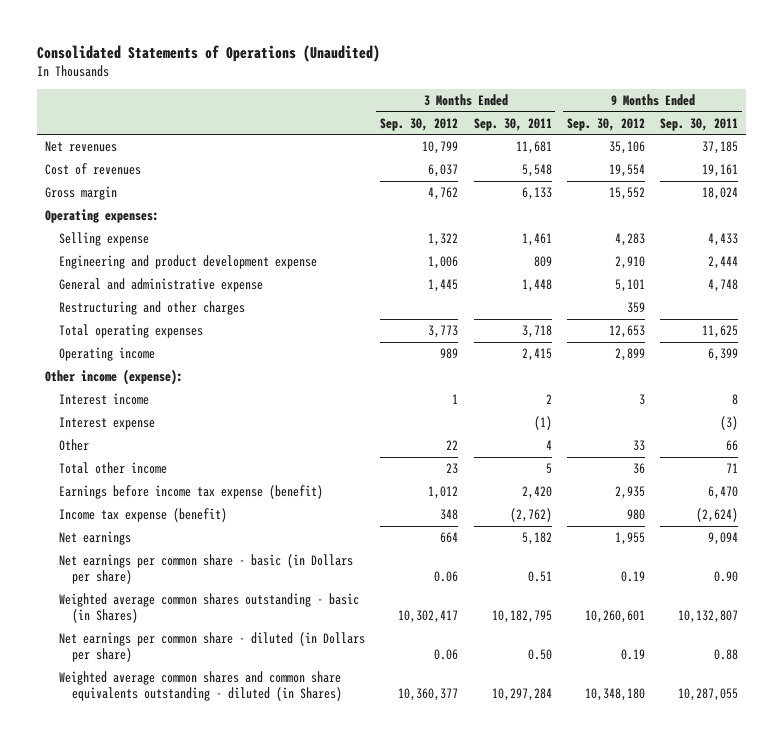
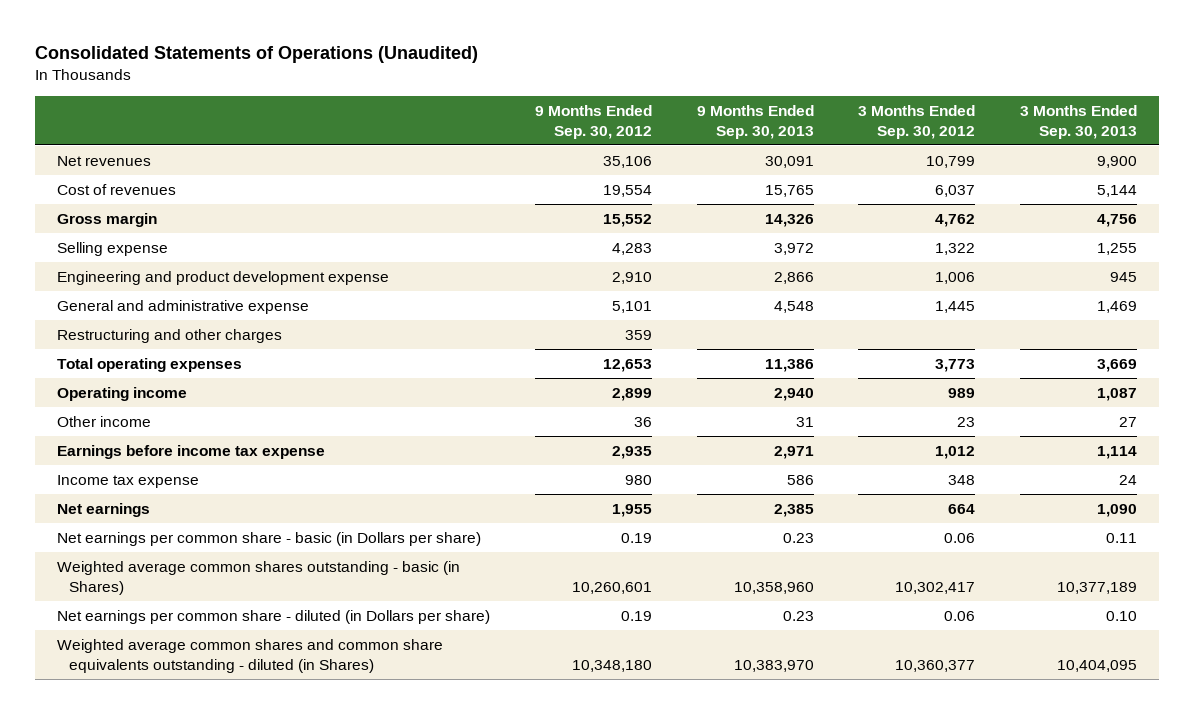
- | 3 Months Ended Sep. 30, 2012 | 3 Months Ended Sep. 30, 2011 | 9 Months Ended Sep. 30, 2012 | 9 Months Ended Sep. 30, 2011
+ | 9 Months Ended Sep. 30, 2012 | 9 Months Ended Sep. 30, 2013 | 3 Months Ended Sep. 30, 2012 | 3 Months Ended Sep. 30, 2013
- Operating expenses:
- Other income (expense):
- Interest income | 1 | 2 | 3 | 8
- Interest expense | | (1) | | (3)
- Other | 22 | 4 | 33 | 66
- Total other income | 23 | 5 | 36 | 71
- Earnings before income tax expense (benefit) | 1,012 | 2,420 | 2,935 | 6,470
- Income tax expense (benefit) | 348 | (2,762) | 980 | (2,624)
+ Other income | 36 | 31 | 23 | 27
+ Earnings before income tax expense | 2,935 | 2,971 | 1,012 | 1,114
+ Income tax expense | 980 | 586 | 348 | 24

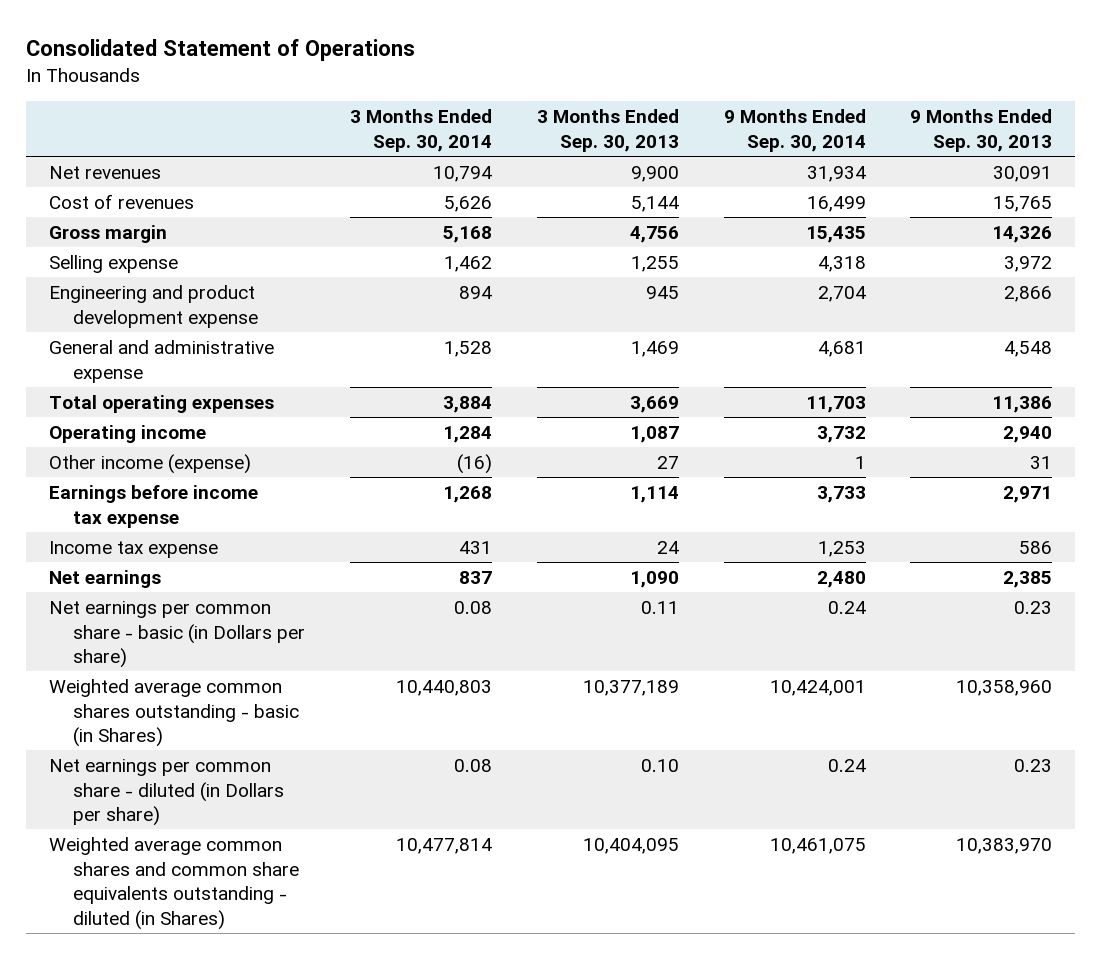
- Consolidated Statements of Operations (Unaudited)
+ Consolidated Statement of Operations
- | 9 Months Ended Sep. 30, 2012 | 9 Months Ended Sep. 30, 2013 | 3 Months Ended Sep. 30, 2012 | 3 Months Ended Sep. 30, 2013
+ | 3 Months Ended Sep. 30, 2014 | 3 Months Ended Sep. 30, 2013 | 9 Months Ended Sep. 30, 2014 | 9 Months Ended Sep. 30, 2013
- Restructuring and other charges | 359 | | |
- Other income | 36 | 31 | 23 | 27
+ Other income (expense) | (16) | 27 | 1 | 31

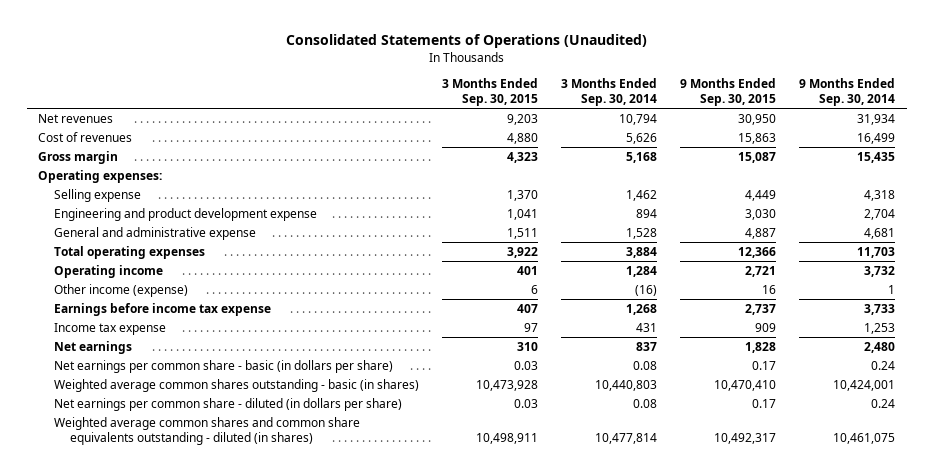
- Consolidated Statement of Operations
+ Consolidated Statements of Operations (Unaudited)
- | 3 Months Ended Sep. 30, 2014 | 3 Months Ended Sep. 30, 2013 | 9 Months Ended Sep. 30, 2014 | 9 Months Ended Sep. 30, 2013
+ | 3 Months Ended Sep. 30, 2015 | 3 Months Ended Sep. 30, 2014 | 9 Months Ended Sep. 30, 2015 | 9 Months Ended Sep. 30, 2014
+ Operating expenses:
- Net earnings per common share - basic (in Dollars per share) | 0.08 | 0.11 | 0.24 | 0.23
- Weighted average common shares outstanding - basic (in Shares) | 10,440,803 | 10,377,189 | 10,424,001 | 10,358,960
- Net earnings per common share - diluted (in Dollars per share) | 0.08 | 0.10 | 0.24 | 0.23
- Weighted average common shares and common share equivalents outstanding - diluted (in Shares) | 10,477,814 | 10,404,095 | 10,461,075 | 10,383,970
+ Net earnings per common share - basic (in dollars per share) | 0.03 | 0.08 | 0.17 | 0.24
+ Weighted average common shares outstanding - basic (in shares) | 10,473,928 | 10,440,803 | 10,470,410 | 10,424,001
+ Net earnings per common share - diluted (in dollars per share) | 0.03 | 0.08 | 0.17 | 0.24
+ Weighted average common shares and common share equivalents outstanding - diluted (in shares) | 10,498,911 | 10,477,814 | 10,492,317 | 10,461,075

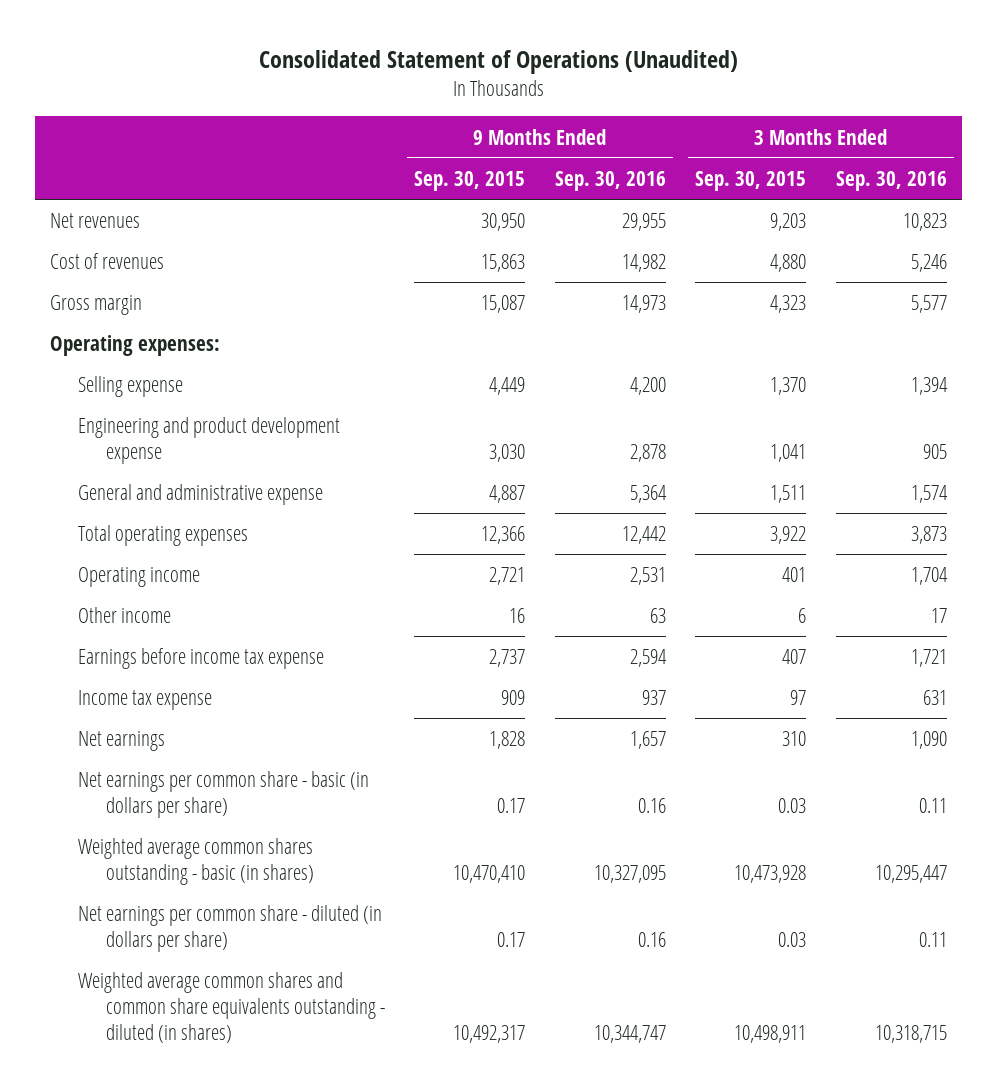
- Consolidated Statements of Operations (Unaudited)
+ Consolidated Statement of Operations (Unaudited)
- | 3 Months Ended Sep. 30, 2015 | 3 Months Ended Sep. 30, 2014 | 9 Months Ended Sep. 30, 2015 | 9 Months Ended Sep. 30, 2014
+ | 9 Months Ended Sep. 30, 2015 | 9 Months Ended Sep. 30, 2016 | 3 Months Ended Sep. 30, 2015 | 3 Months Ended Sep. 30, 2016
- Other income (expense) | 6 | (16) | 16 | 1
+ Other income | 16 | 63 | 6 | 17

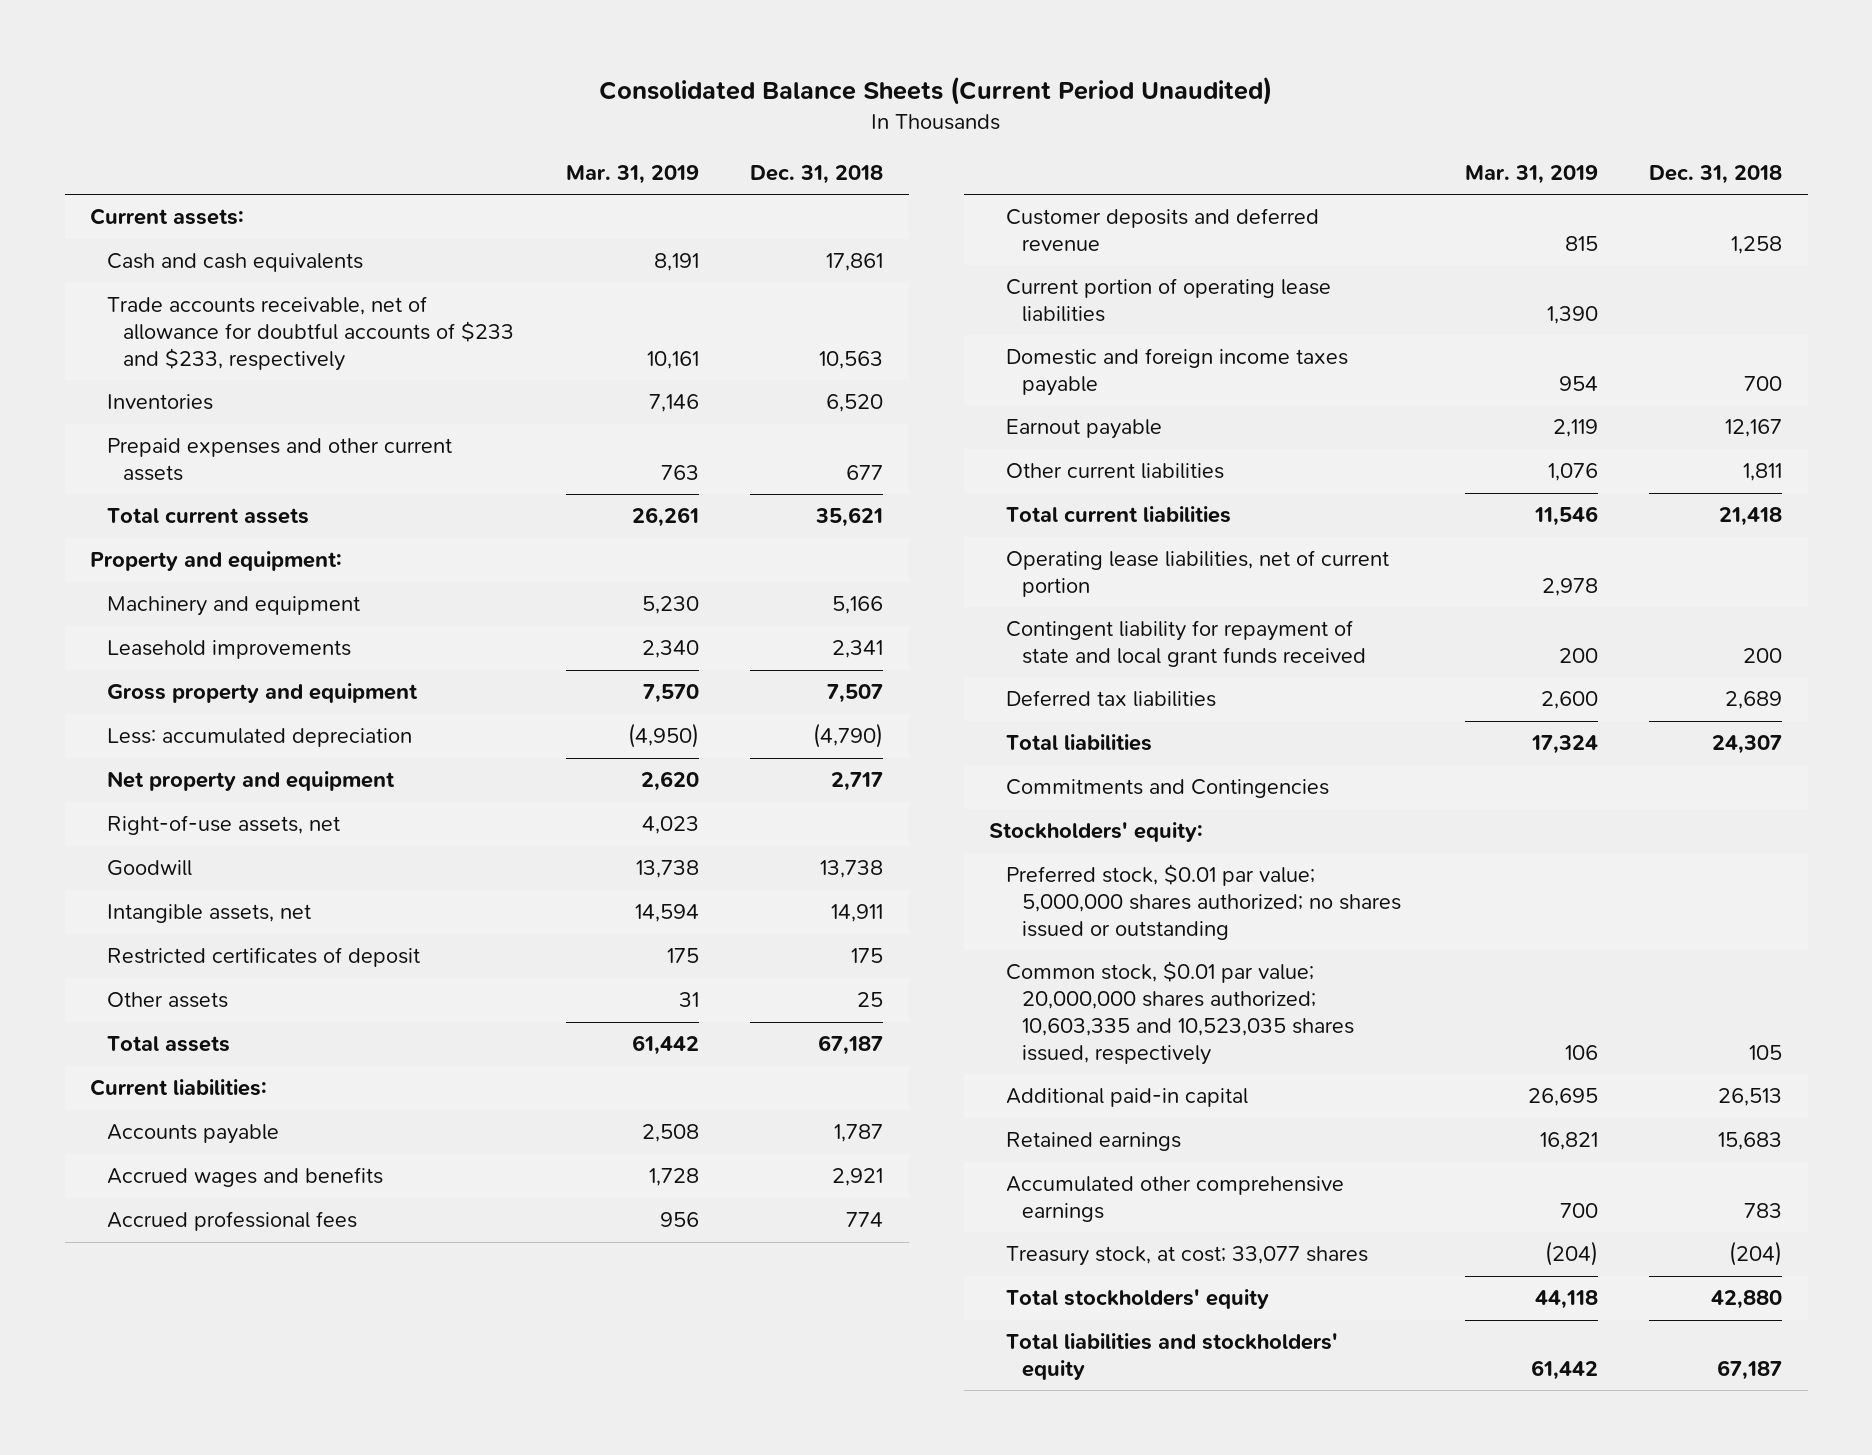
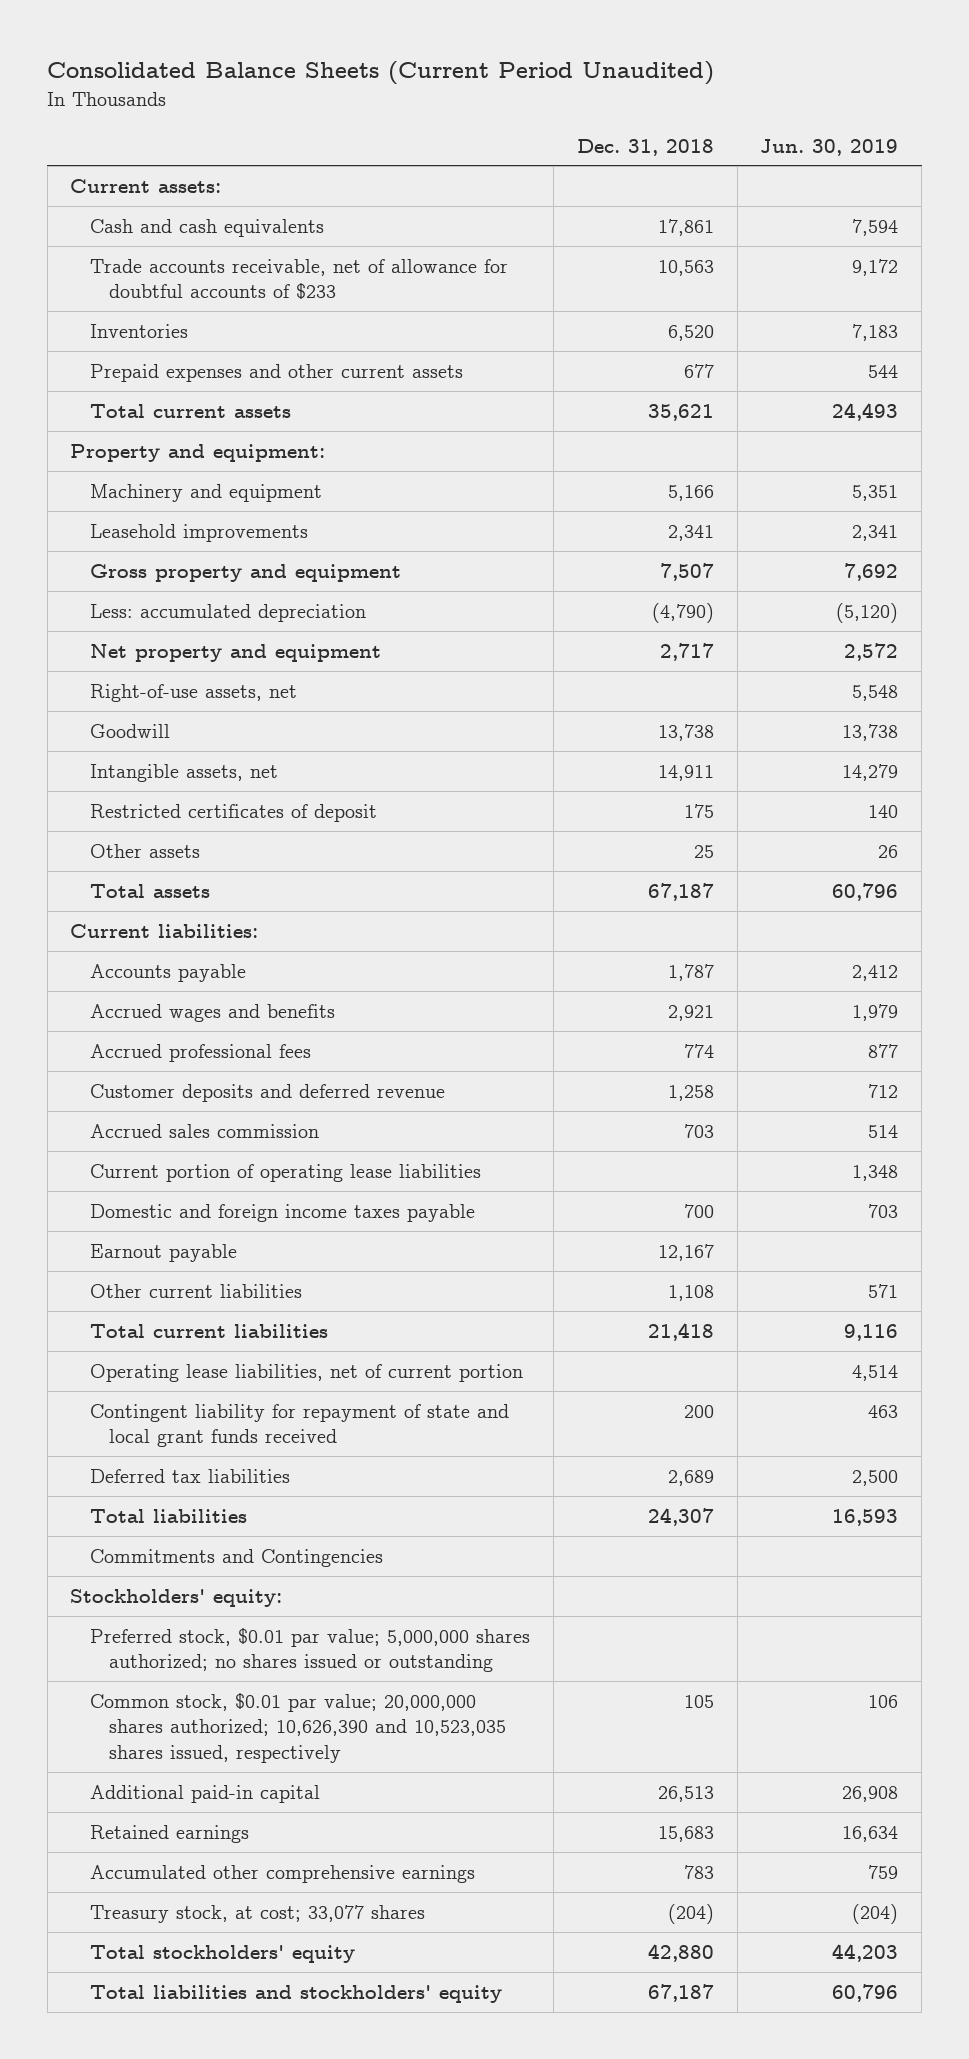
- | Mar. 31, 2019 | Dec. 31, 2018
+ | Dec. 31, 2018 | Jun. 30, 2019
- Trade accounts receivable, net of allowance for doubtful accounts of $233 and $233, respectively | 10,161 | 10,563
+ Trade accounts receivable, net of allowance for doubtful accounts of $233 | 10,563 | 9,172
+ Accrued sales commission | 703 | 514
- Other current liabilities | 1,076 | 1,811
+ Other current liabilities | 1,108 | 571
- Common stock, $0.01 par value; 20,000,000 shares authorized; 10,603,335 and 10,523,035 shares issued, respectively | 106 | 105
+ Common stock, $0.01 par value; 20,000,000 shares authorized; 10,626,390 and 10,523,035 shares issued, respectively | 105 | 106

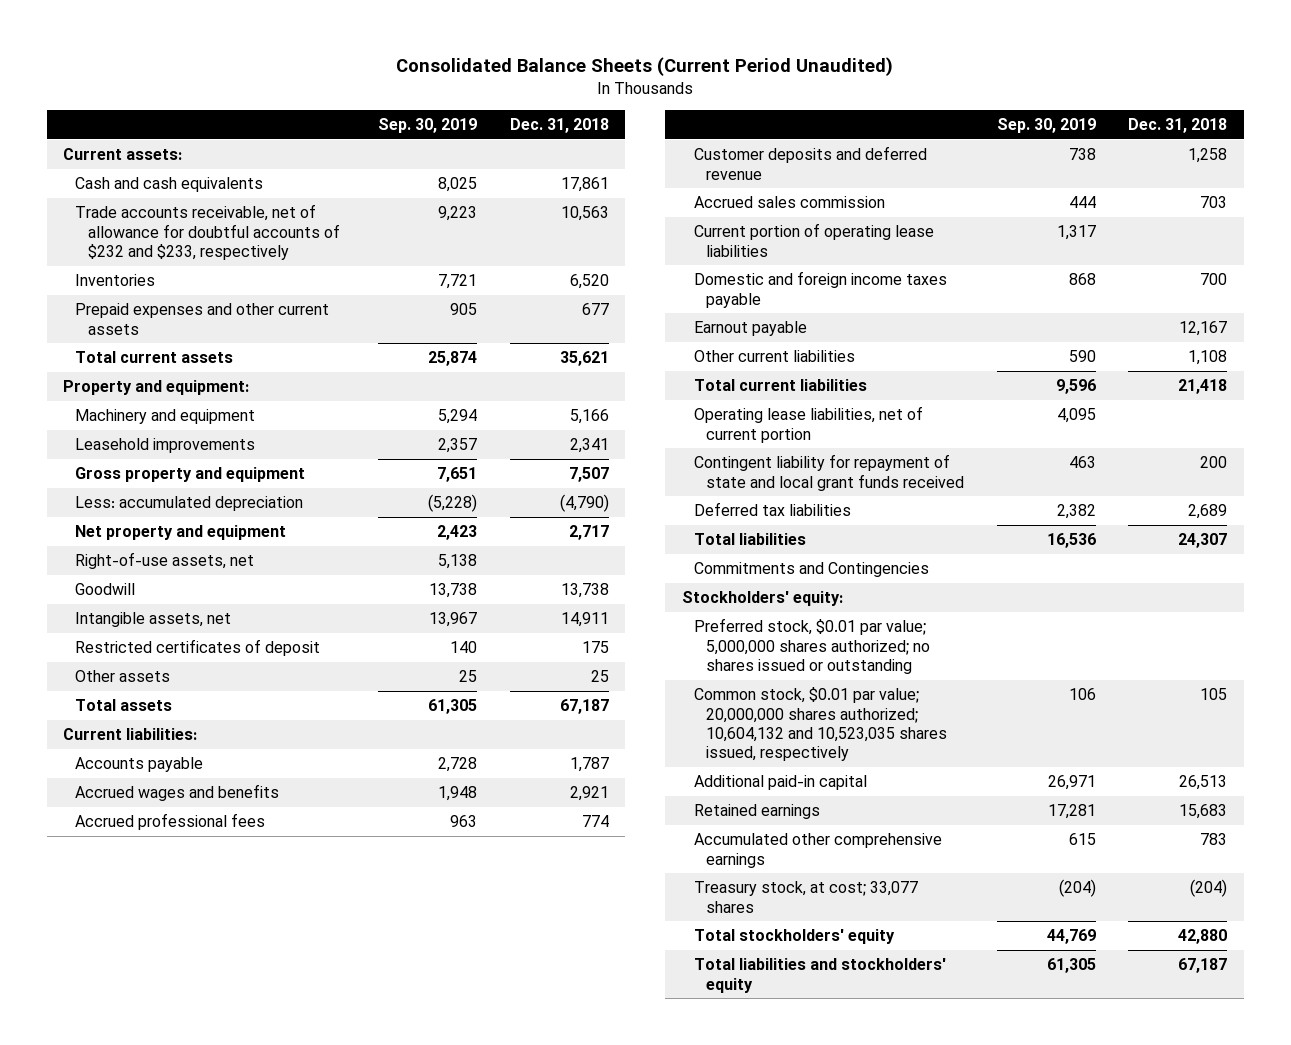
- | Dec. 31, 2018 | Jun. 30, 2019
+ | Sep. 30, 2019 | Dec. 31, 2018
- Trade accounts receivable, net of allowance for doubtful accounts of $233 | 10,563 | 9,172
+ Trade accounts receivable, net of allowance for doubtful accounts of $232 and $233, respectively | 9,223 | 10,563
- Common stock, $0.01 par value; 20,000,000 shares authorized; 10,626,390 and 10,523,035 shares issued, respectively | 105 | 106
+ Common stock, $0.01 par value; 20,000,000 shares authorized; 10,604,132 and 10,523,035 shares issued, respectively | 106 | 105

